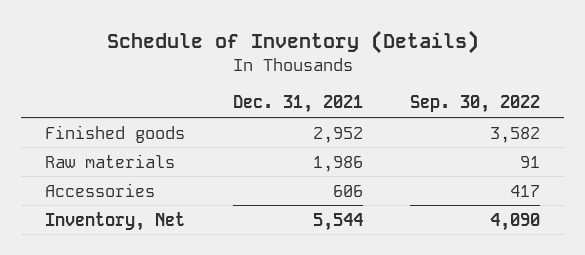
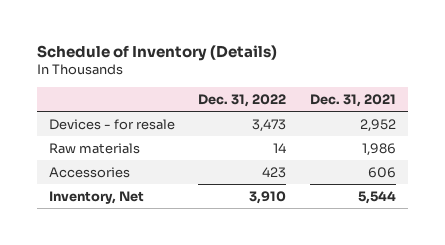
- | Dec. 31, 2021 | Sep. 30, 2022
+ | Dec. 31, 2022 | Dec. 31, 2021
- Finished goods | 2,952 | 3,582
+ Devices - for resale | 3,473 | 2,952

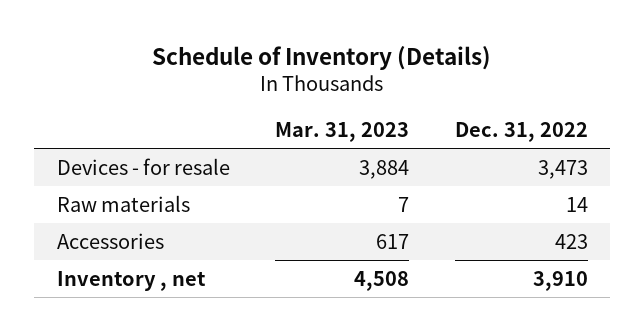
- | Dec. 31, 2022 | Dec. 31, 2021
+ | Mar. 31, 2023 | Dec. 31, 2022
- Inventory, Net | 3,910 | 5,544
+ Inventory , net | 4,508 | 3,910

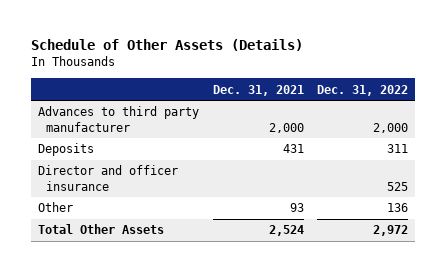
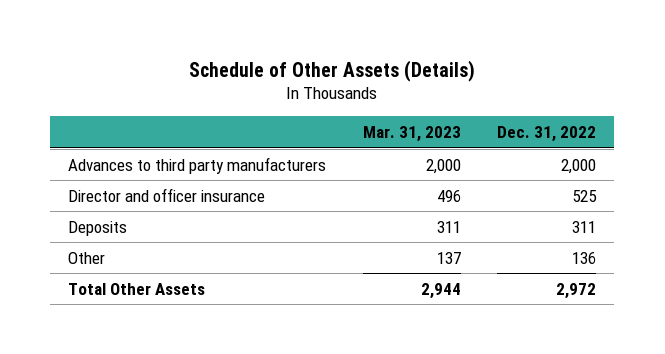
- | Dec. 31, 2021 | Dec. 31, 2022
+ | Mar. 31, 2023 | Dec. 31, 2022
- Advances to third party manufacturer | 2,000 | 2,000
+ Advances to third party manufacturers | 2,000 | 2,000
moved down: Deposits | 311 | 311

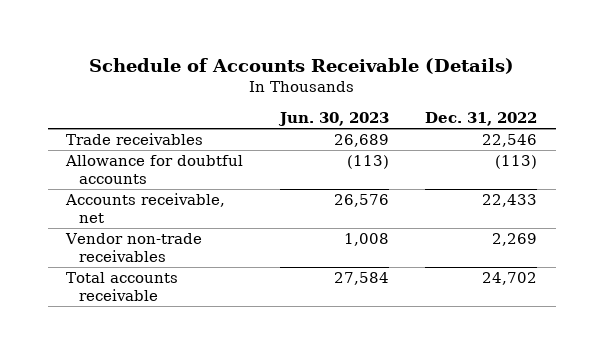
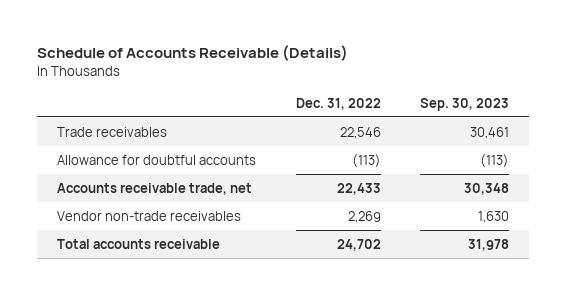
- | Jun. 30, 2023 | Dec. 31, 2022
+ | Dec. 31, 2022 | Sep. 30, 2023
- Accounts receivable, net | 26,576 | 22,433
+ Accounts receivable trade, net | 22,433 | 30,348

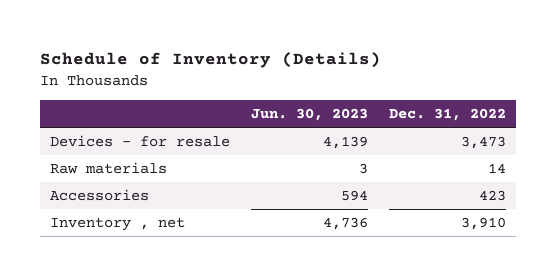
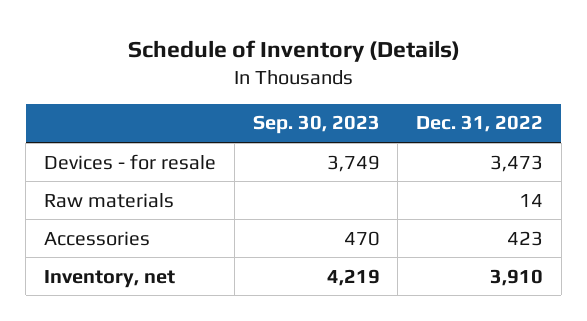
- | Jun. 30, 2023 | Dec. 31, 2022
+ | Sep. 30, 2023 | Dec. 31, 2022
- Inventory , net | 4,736 | 3,910
+ Inventory, net | 4,219 | 3,910

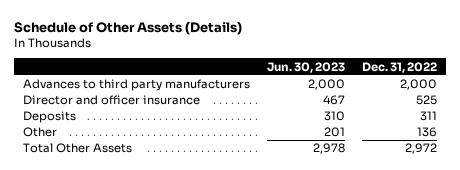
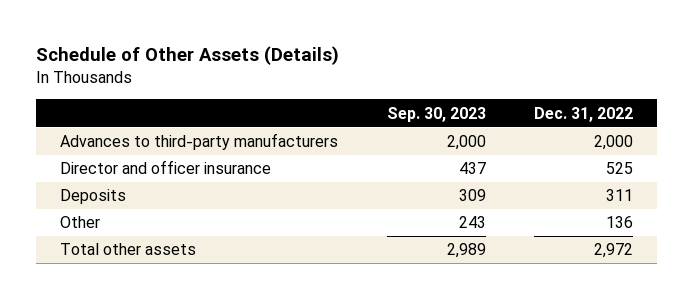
- | Jun. 30, 2023 | Dec. 31, 2022
+ | Sep. 30, 2023 | Dec. 31, 2022
- Advances to third party manufacturers | 2,000 | 2,000
+ Advances to third-party manufacturers | 2,000 | 2,000
- Total Other Assets | 2,978 | 2,972
+ Total other assets | 2,989 | 2,972

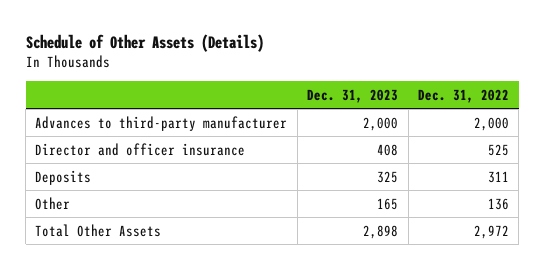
- | Sep. 30, 2023 | Dec. 31, 2022
+ | Dec. 31, 2023 | Dec. 31, 2022
- Advances to third-party manufacturers | 2,000 | 2,000
+ Advances to third-party manufacturer | 2,000 | 2,000
- Total other assets | 2,989 | 2,972
+ Total Other Assets | 2,898 | 2,972

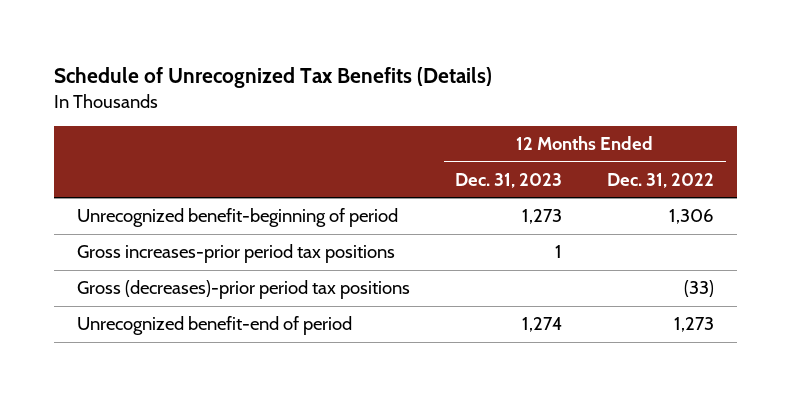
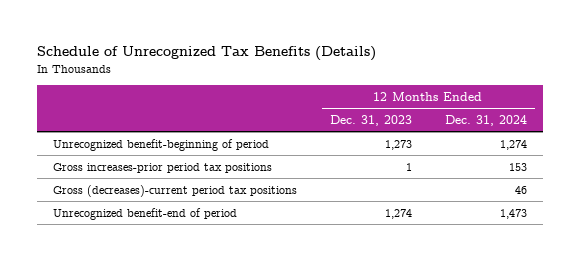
- | 12 Months Ended Dec. 31, 2023 | 12 Months Ended Dec. 31, 2022
+ | 12 Months Ended Dec. 31, 2023 | 12 Months Ended Dec. 31, 2024
- Gross (decreases)-prior period tax positions | | (33)
+ Gross (decreases)-current period tax positions | | 46

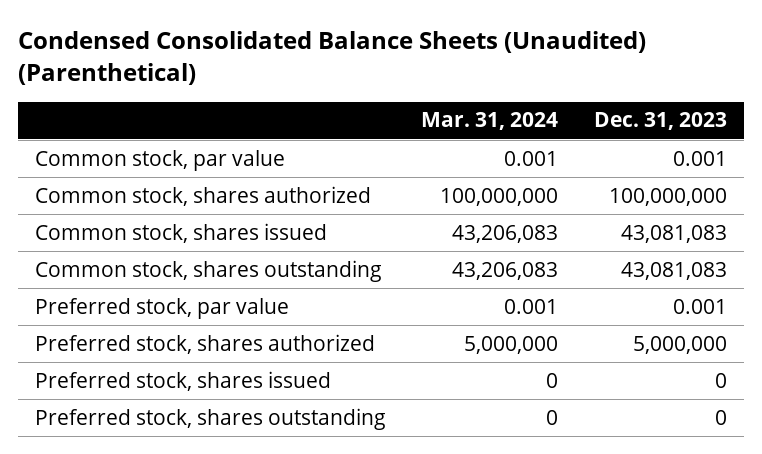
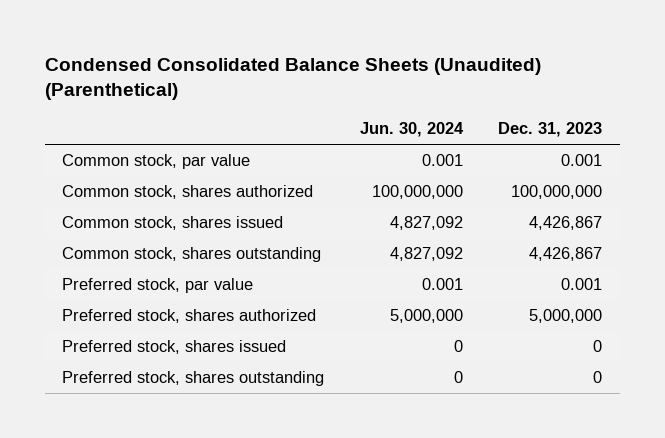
- | Mar. 31, 2024 | Dec. 31, 2023
+ | Jun. 30, 2024 | Dec. 31, 2023
- Common stock, shares issued | 43,206,083 | 43,081,083
- Common stock, shares outstanding | 43,206,083 | 43,081,083
+ Common stock, shares issued | 4,827,092 | 4,426,867
+ Common stock, shares outstanding | 4,827,092 | 4,426,867

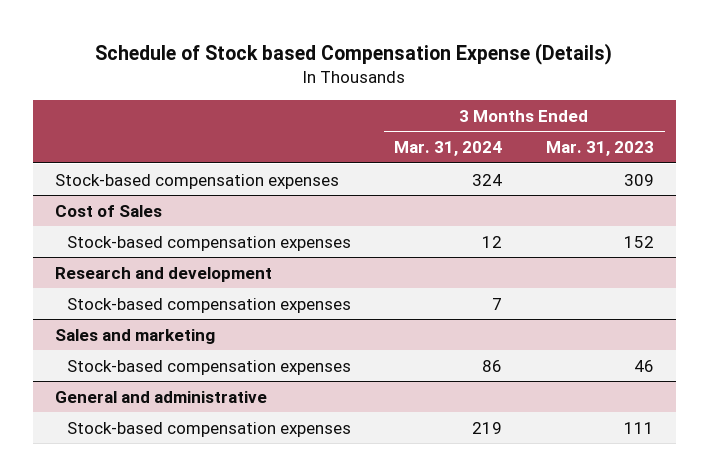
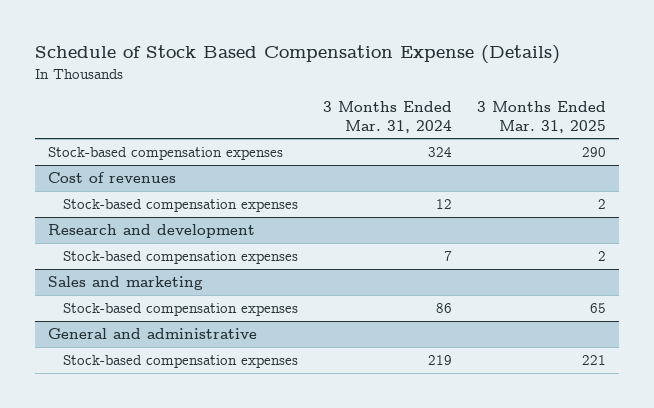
- Schedule of Stock based Compensation Expense (Details)
+ Schedule of Stock Based Compensation Expense (Details)
- | 3 Months Ended Mar. 31, 2024 | 3 Months Ended Mar. 31, 2023
+ | 3 Months Ended Mar. 31, 2024 | 3 Months Ended Mar. 31, 2025
- Cost of Sales
+ Cost of revenues

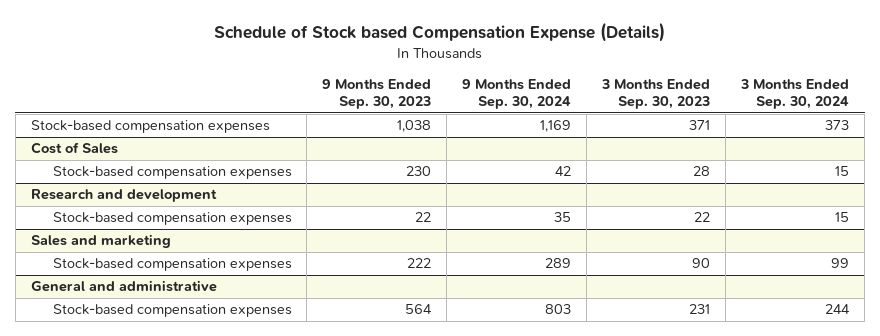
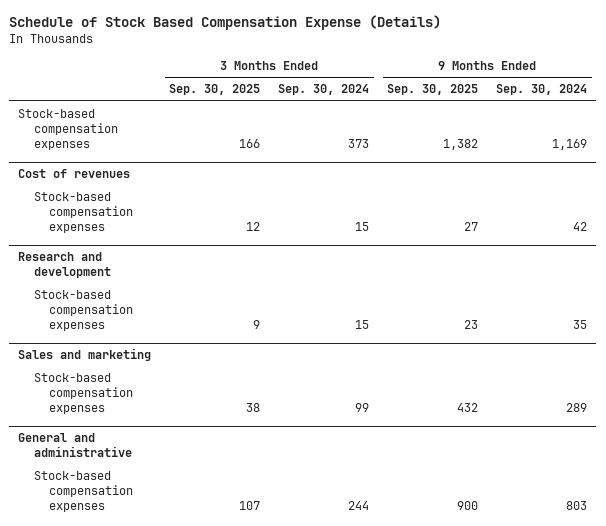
- Schedule of Stock based Compensation Expense (Details)
+ Schedule of Stock Based Compensation Expense (Details)
- | 9 Months Ended Sep. 30, 2023 | 9 Months Ended Sep. 30, 2024 | 3 Months Ended Sep. 30, 2023 | 3 Months Ended Sep. 30, 2024
+ | 3 Months Ended Sep. 30, 2025 | 3 Months Ended Sep. 30, 2024 | 9 Months Ended Sep. 30, 2025 | 9 Months Ended Sep. 30, 2024
- Cost of Sales
+ Cost of revenues

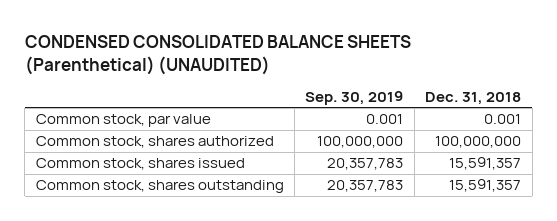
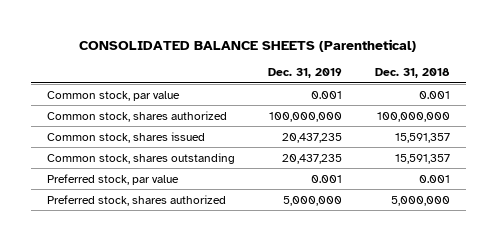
- CONDENSED CONSOLIDATED BALANCE SHEETS (Parenthetical) (UNAUDITED)
+ CONSOLIDATED BALANCE SHEETS (Parenthetical)
- | Sep. 30, 2019 | Dec. 31, 2018
+ | Dec. 31, 2019 | Dec. 31, 2018
+ Preferred stock, par value | 0.001 | 0.001
+ Preferred stock, shares authorized | 5,000,000 | 5,000,000

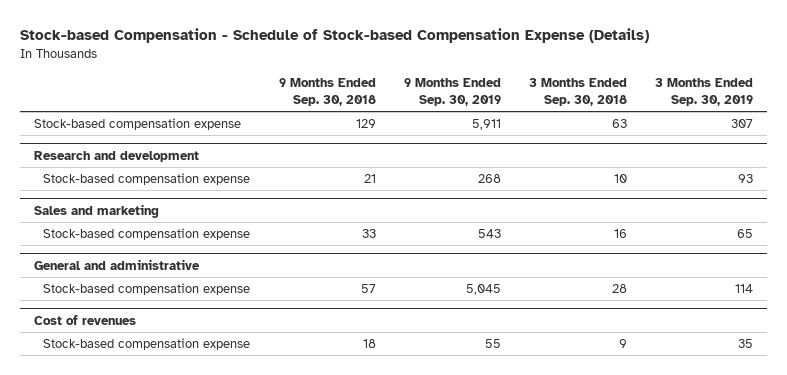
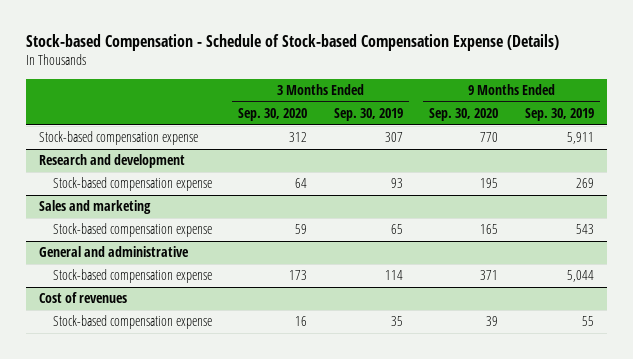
- | 9 Months Ended Sep. 30, 2018 | 9 Months Ended Sep. 30, 2019 | 3 Months Ended Sep. 30, 2018 | 3 Months Ended Sep. 30, 2019
+ | 3 Months Ended Sep. 30, 2020 | 3 Months Ended Sep. 30, 2019 | 9 Months Ended Sep. 30, 2020 | 9 Months Ended Sep. 30, 2019
@ Research and development
- Stock-based compensation expense | 21 | 268 | 10 | 93
+ Stock-based compensation expense | 64 | 93 | 195 | 269
@ General and administrative
- Stock-based compensation expense | 57 | 5,045 | 28 | 114
+ Stock-based compensation expense | 173 | 114 | 371 | 5,044

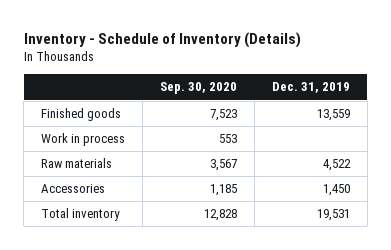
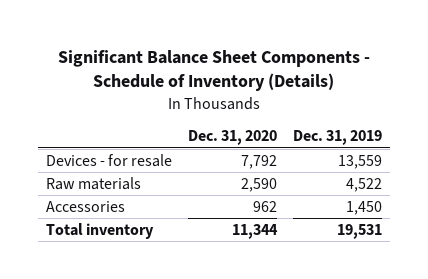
- Inventory - Schedule of Inventory (Details)
+ Significant Balance Sheet Components - Schedule of Inventory (Details)
- | Sep. 30, 2020 | Dec. 31, 2019
+ | Dec. 31, 2020 | Dec. 31, 2019
- Finished goods | 7,523 | 13,559
- Work in process | 553 |
+ Devices - for resale | 7,792 | 13,559

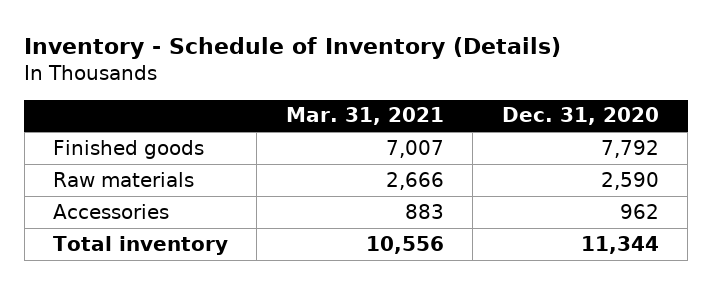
- Significant Balance Sheet Components - Schedule of Inventory (Details)
+ Inventory - Schedule of Inventory (Details)
- | Dec. 31, 2020 | Dec. 31, 2019
+ | Mar. 31, 2021 | Dec. 31, 2020
- Devices - for resale | 7,792 | 13,559
+ Finished goods | 7,007 | 7,792

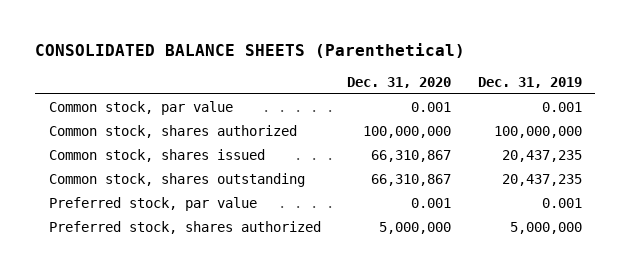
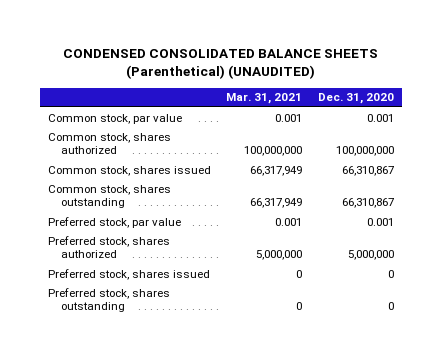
- CONSOLIDATED BALANCE SHEETS (Parenthetical)
+ CONDENSED CONSOLIDATED BALANCE SHEETS (Parenthetical) (UNAUDITED)
- | Dec. 31, 2020 | Dec. 31, 2019
+ | Mar. 31, 2021 | Dec. 31, 2020
+ Preferred stock, shares issued | 0 | 0
+ Preferred stock, shares outstanding | 0 | 0

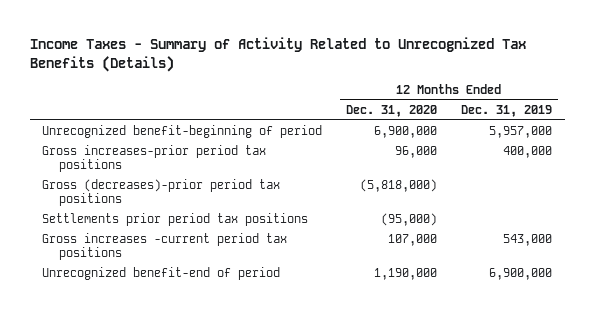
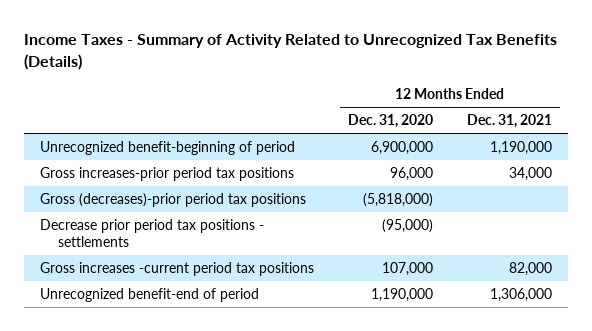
- | 12 Months Ended Dec. 31, 2020 | 12 Months Ended Dec. 31, 2019
+ | 12 Months Ended Dec. 31, 2020 | 12 Months Ended Dec. 31, 2021
- Settlements prior period tax positions | (95,000) |
+ Decrease prior period tax positions - settlements | (95,000) |

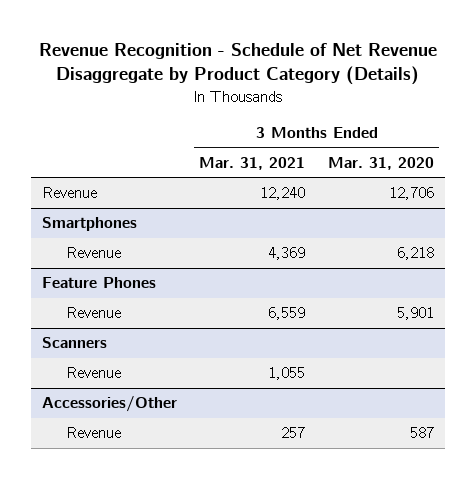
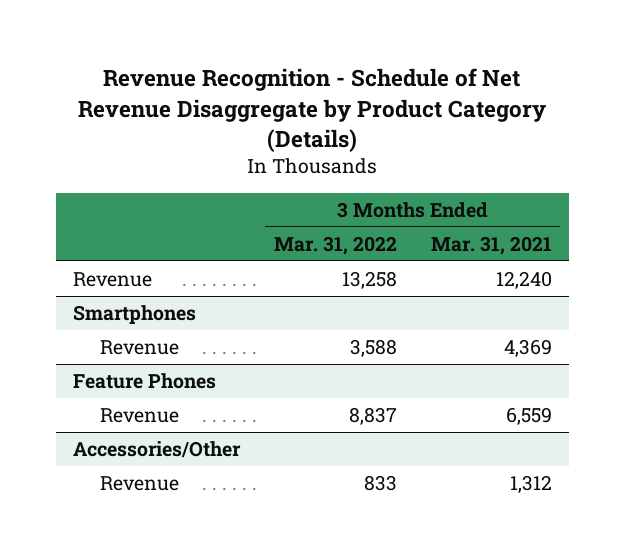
- | 3 Months Ended Mar. 31, 2021 | 3 Months Ended Mar. 31, 2020
+ | 3 Months Ended Mar. 31, 2022 | 3 Months Ended Mar. 31, 2021
- Scanners
- Revenue | 1,055 |
@ Accessories/Other
- Revenue | 257 | 587
+ Revenue | 833 | 1,312

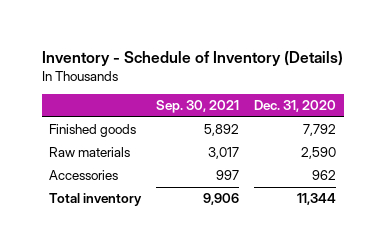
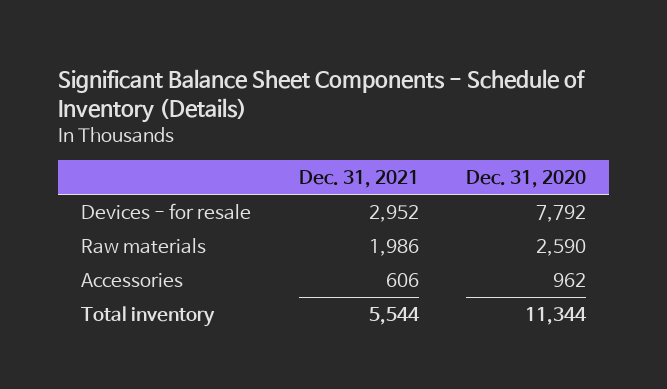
- Inventory - Schedule of Inventory (Details)
+ Significant Balance Sheet Components - Schedule of Inventory (Details)
- | Sep. 30, 2021 | Dec. 31, 2020
+ | Dec. 31, 2021 | Dec. 31, 2020
- Finished goods | 5,892 | 7,792
+ Devices - for resale | 2,952 | 7,792

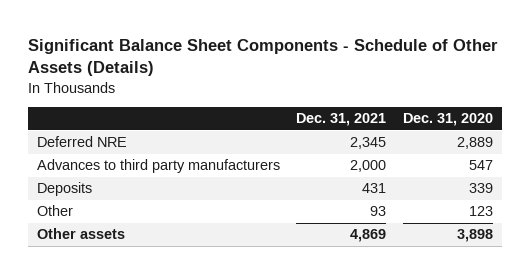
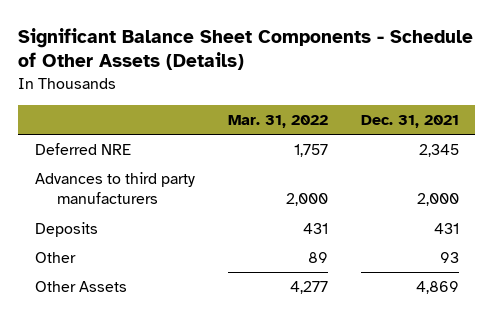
- | Dec. 31, 2021 | Dec. 31, 2020
+ | Mar. 31, 2022 | Dec. 31, 2021
- Other assets | 4,869 | 3,898
+ Other Assets | 4,277 | 4,869

